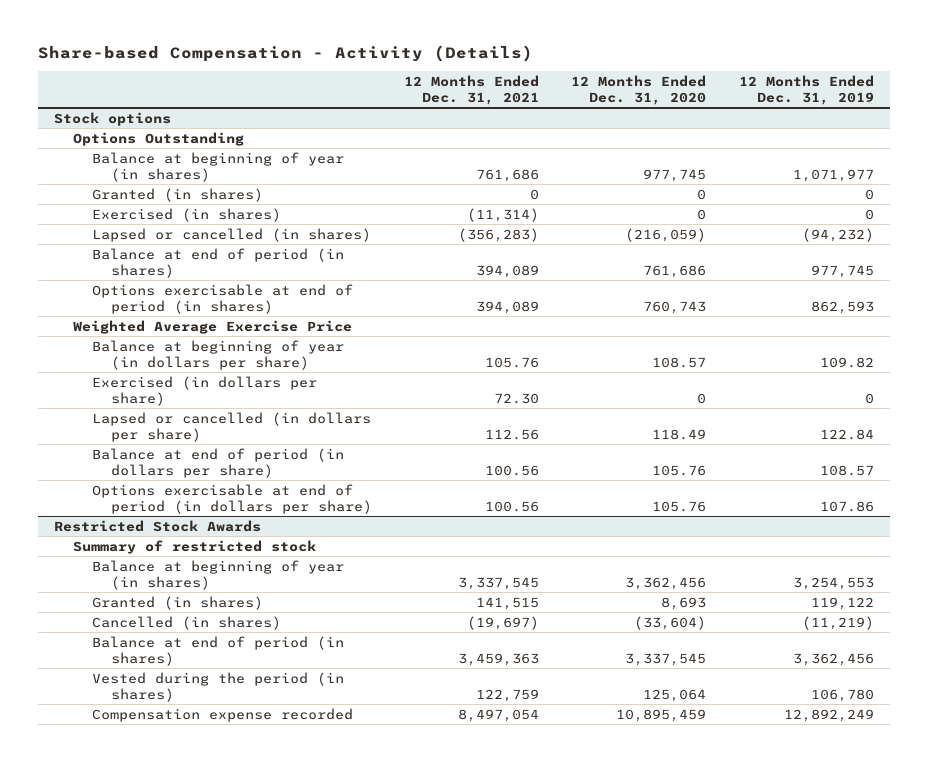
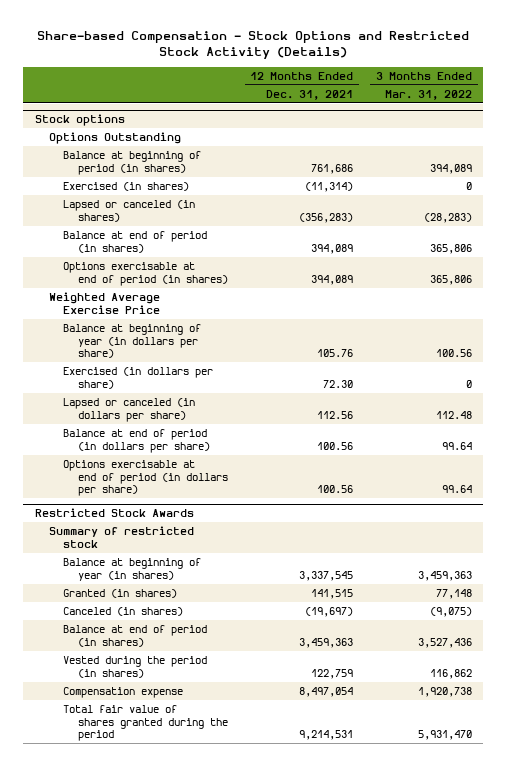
- Share-based Compensation - Activity (Details)
+ Share-based Compensation - Stock Options and Restricted Stock Activity (Details)
- | 12 Months Ended Dec. 31, 2021 | 12 Months Ended Dec. 31, 2020 | 12 Months Ended Dec. 31, 2019
+ | 12 Months Ended Dec. 31, 2021 | 3 Months Ended Mar. 31, 2022
@ Stock options
- Balance at beginning of year (in shares) | 761,686 | 977,745 | 1,071,977
- Granted (in shares) | 0 | 0 | 0
+ Balance at beginning of period (in shares) | 761,686 | 394,089
- Lapsed or cancelled (in shares) | (356,283) | (216,059) | (94,232)
+ Lapsed or canceled (in shares) | (356,283) | (28,283)
- Lapsed or cancelled (in dollars per share) | 112.56 | 118.49 | 122.84
+ Lapsed or canceled (in dollars per share) | 112.56 | 112.48
@ Restricted Stock Awards
- Cancelled (in shares) | (19,697) | (33,604) | (11,219)
+ Canceled (in shares) | (19,697) | (9,075)
- Compensation expense recorded | 8,497,054 | 10,895,459 | 12,892,249
+ Compensation expense | 8,497,054 | 1,920,738
+ Total fair value of shares granted during the period | 9,214,531 | 5,931,470

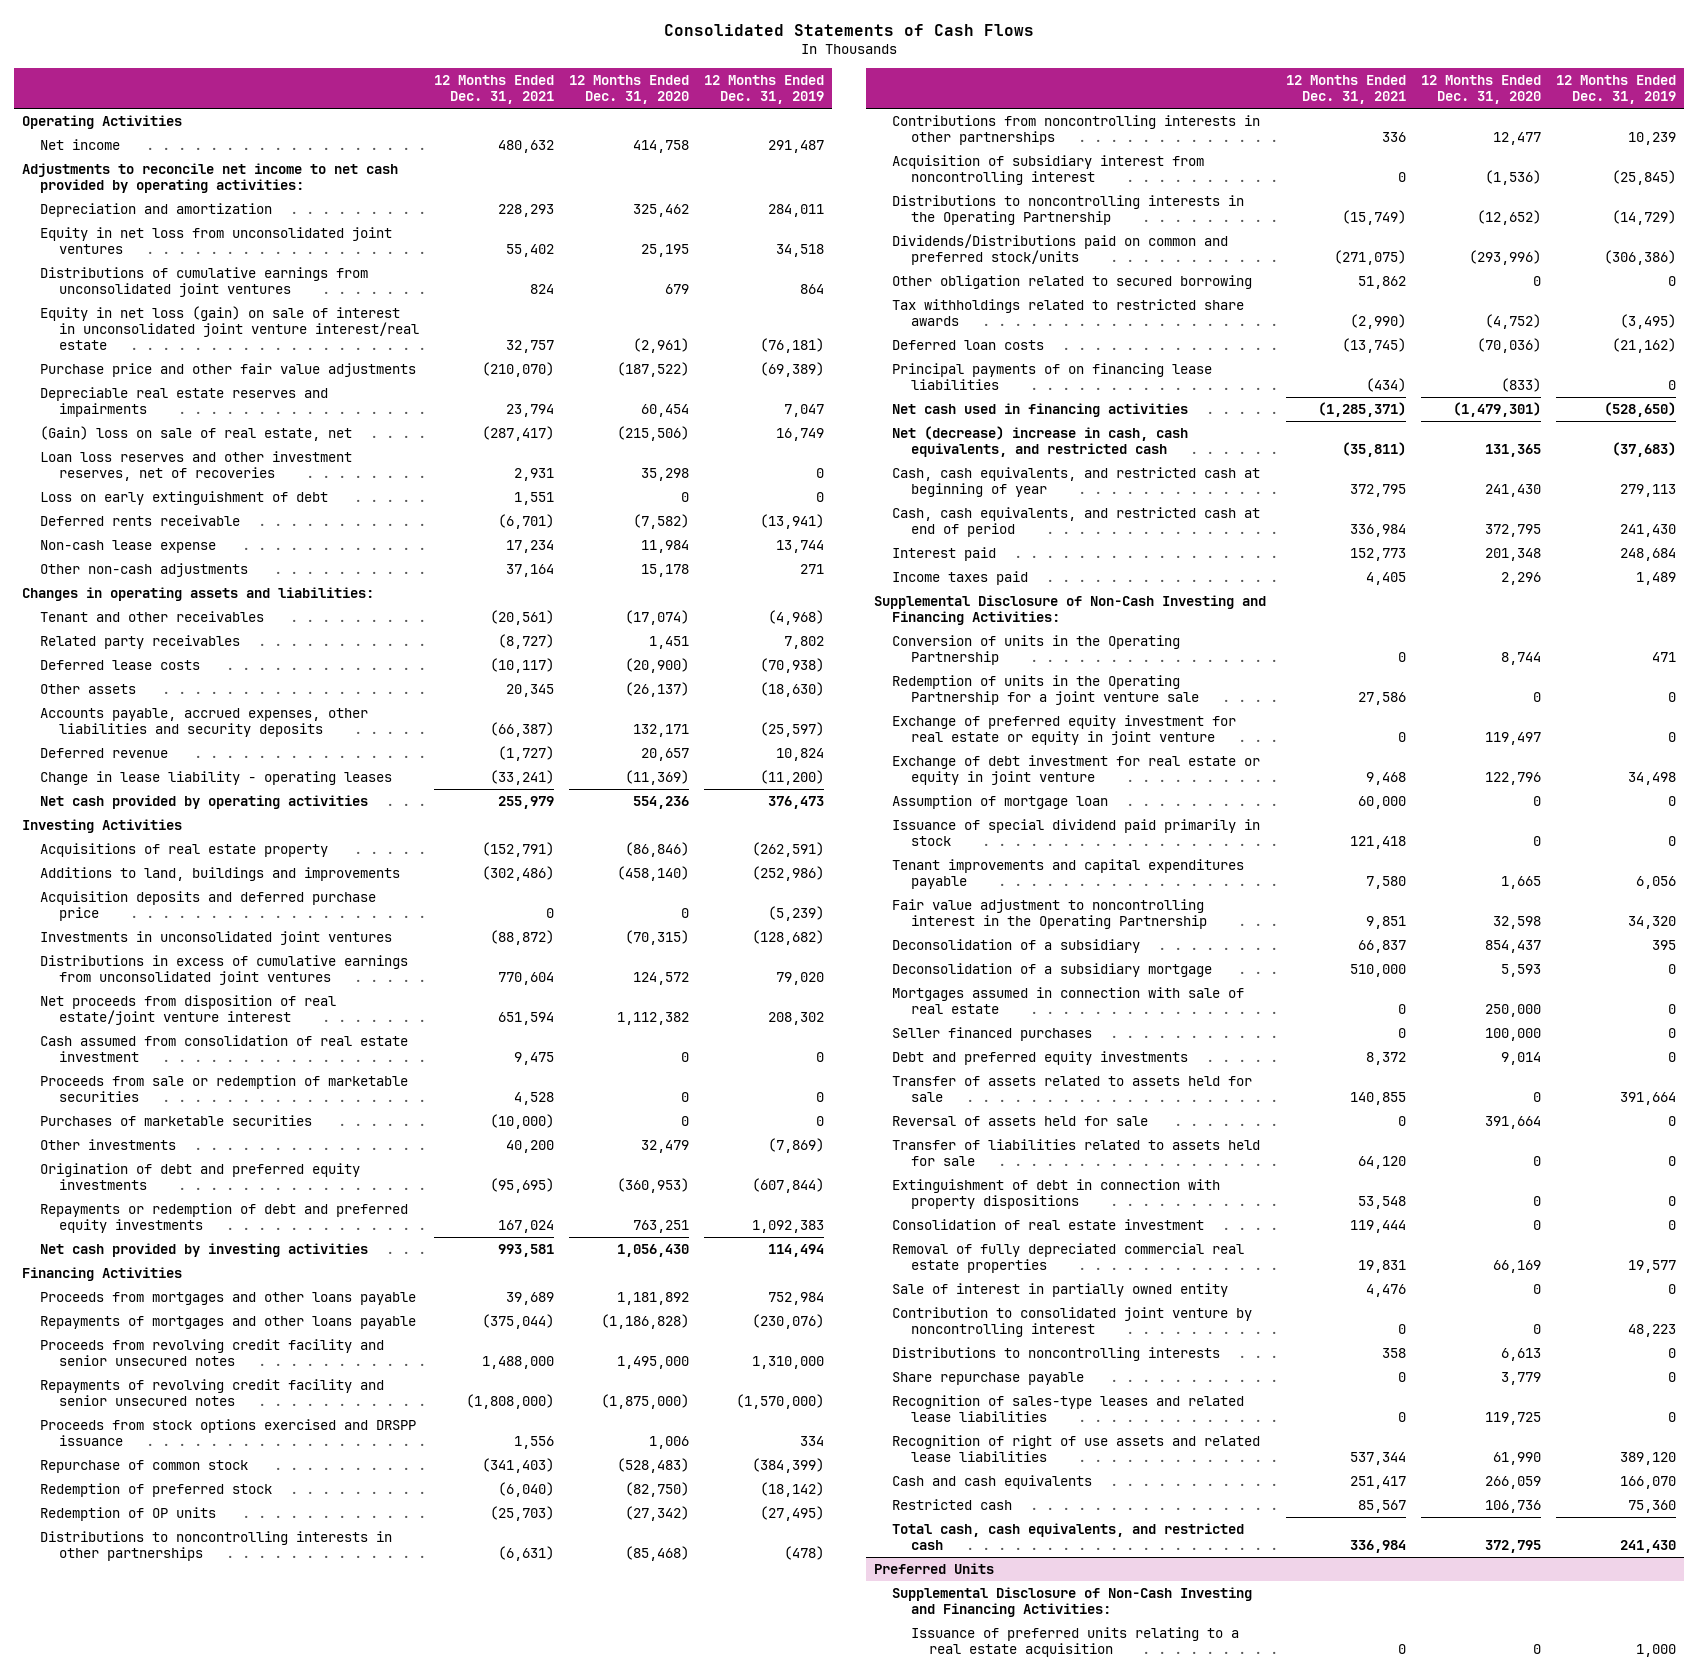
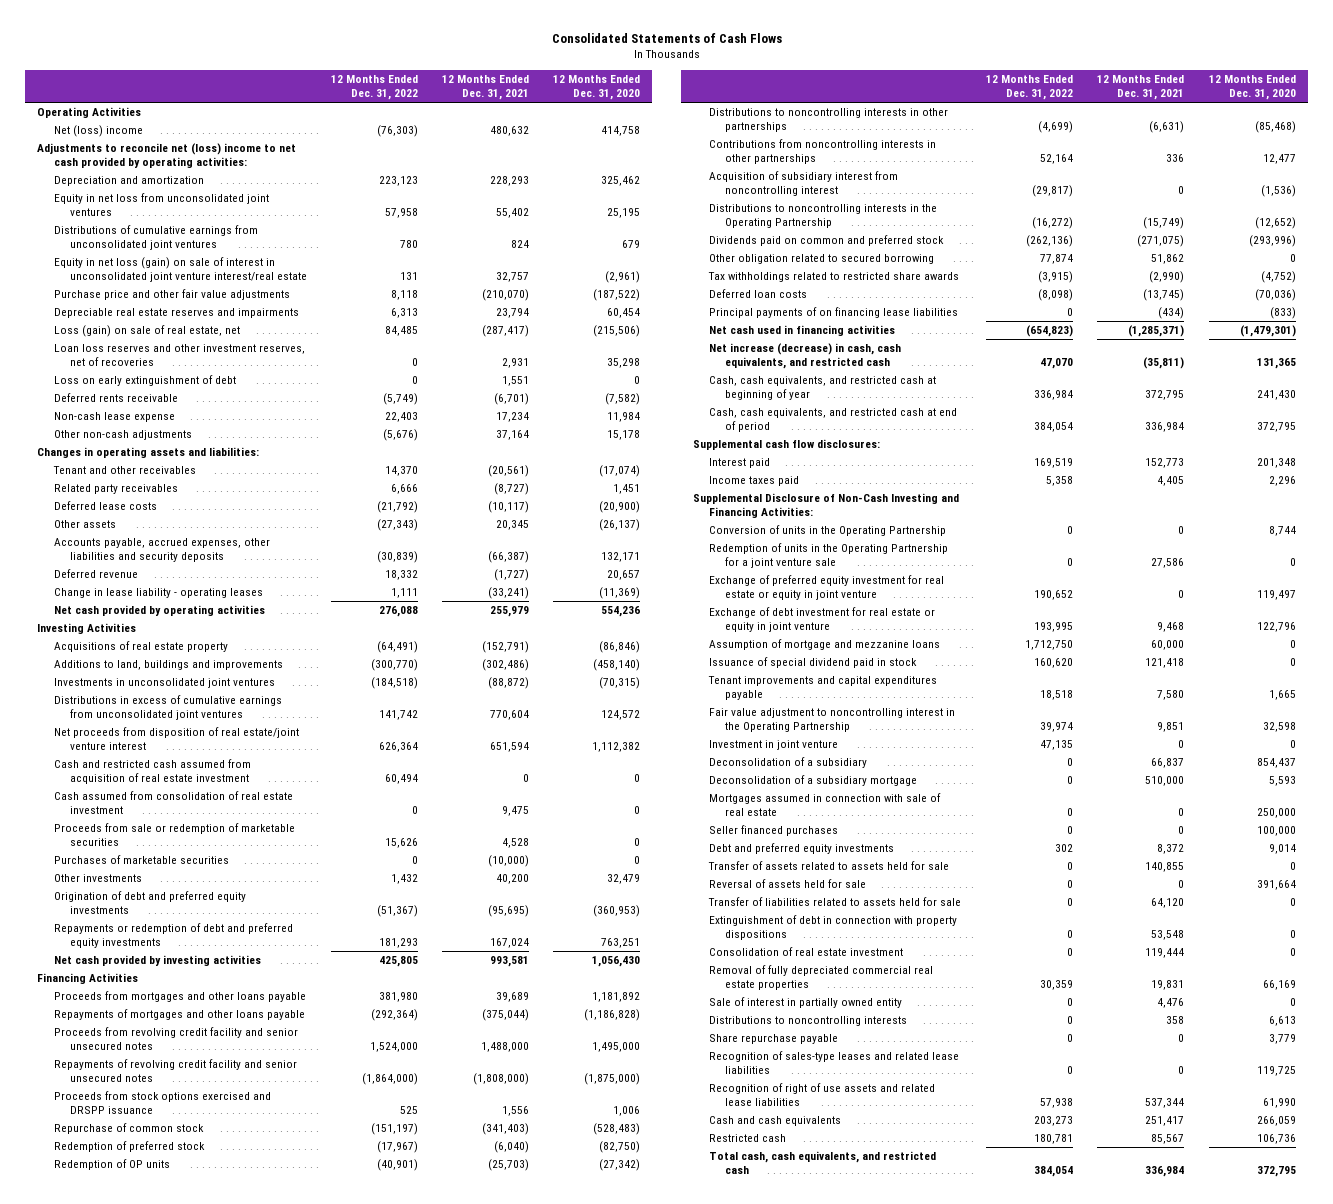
- | 12 Months Ended Dec. 31, 2021 | 12 Months Ended Dec. 31, 2020 | 12 Months Ended Dec. 31, 2019
+ | 12 Months Ended Dec. 31, 2022 | 12 Months Ended Dec. 31, 2021 | 12 Months Ended Dec. 31, 2020
- Net income | 480,632 | 414,758 | 291,487
- Adjustments to reconcile net income to net cash provided by operating activities:
+ Net (loss) income | (76,303) | 480,632 | 414,758
+ Adjustments to reconcile net (loss) income to net cash provided by operating activities:
- (Gain) loss on sale of real estate, net | (287,417) | (215,506) | 16,749
+ Loss (gain) on sale of real estate, net | 84,485 | (287,417) | (215,506)
- Acquisition deposits and deferred purchase price | 0 | 0 | (5,239)
+ Cash and restricted cash assumed from acquisition of real estate investment | 60,494 | 0 | 0
- Dividends/Distributions paid on common and preferred stock/units | (271,075) | (293,996) | (306,386)
+ Dividends paid on common and preferred stock | (262,136) | (271,075) | (293,996)
- Net (decrease) increase in cash, cash equivalents, and restricted cash | (35,811) | 131,365 | (37,683)
+ Net increase (decrease) in cash, cash equivalents, and restricted cash | 47,070 | (35,811) | 131,365
+ Supplemental cash flow disclosures:
- Assumption of mortgage loan | 60,000 | 0 | 0
- Issuance of special dividend paid primarily in stock | 121,418 | 0 | 0
+ Assumption of mortgage and mezzanine loans | 1,712,750 | 60,000 | 0
+ Issuance of special dividend paid in stock | 160,620 | 121,418 | 0
+ Investment in joint venture | 47,135 | 0 | 0
- Contribution to consolidated joint venture by noncontrolling interest | 0 | 0 | 48,223
- Preferred Units
- Supplemental Disclosure of Non-Cash Investing and Financing Activities:
- Issuance of preferred units relating to a real estate acquisition | 0 | 0 | 1,000

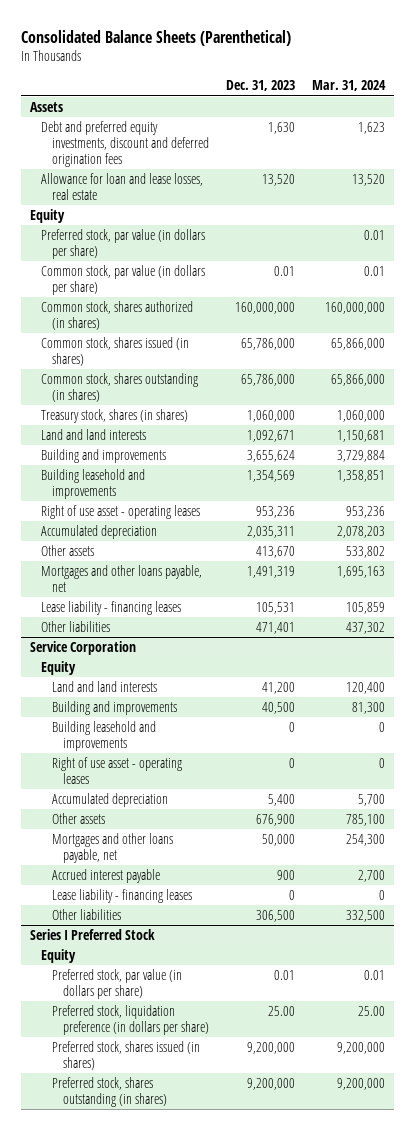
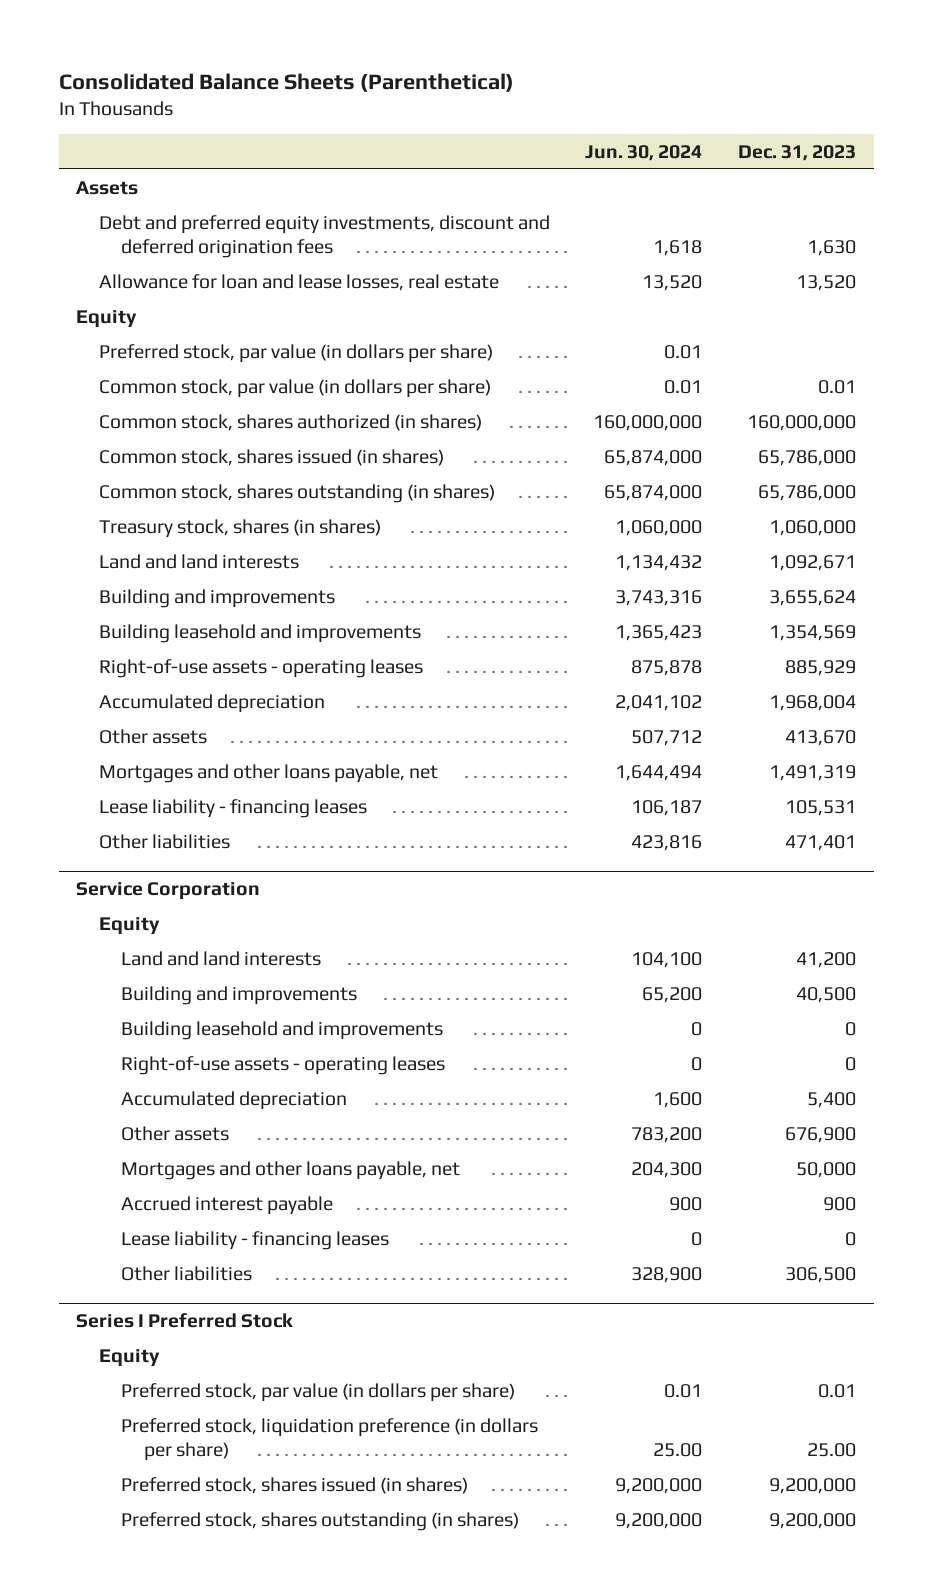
- | Dec. 31, 2023 | Mar. 31, 2024
+ | Jun. 30, 2024 | Dec. 31, 2023
- Right of use asset - operating leases | 953,236 | 953,236
- Accumulated depreciation | 2,035,311 | 2,078,203
+ Right-of-use assets - operating leases | 875,878 | 885,929
+ Accumulated depreciation | 2,041,102 | 1,968,004
@ Service Corporation
- Right of use asset - operating leases | 0 | 0
+ Right-of-use assets - operating leases | 0 | 0

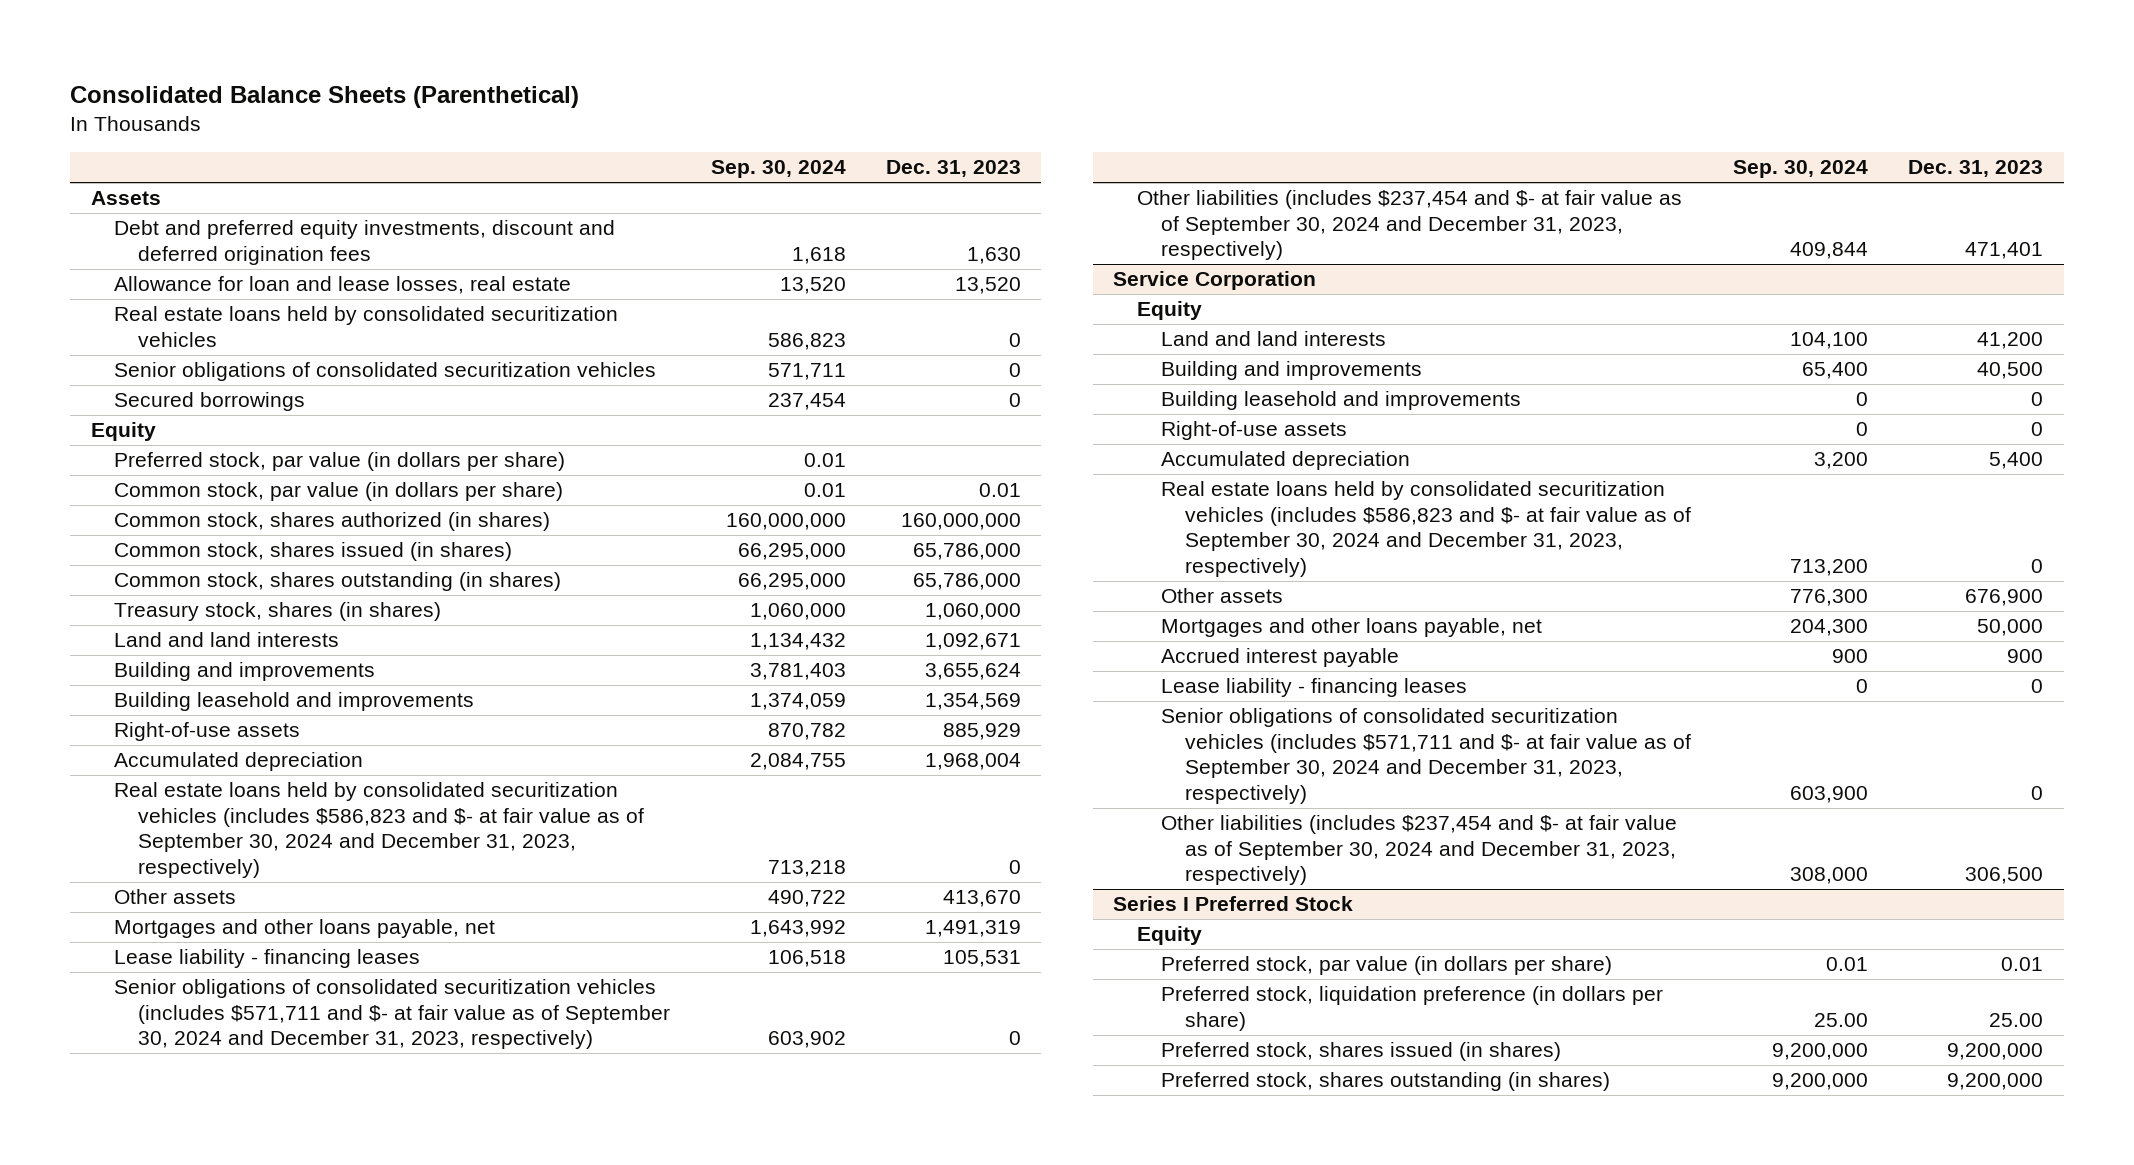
- | Jun. 30, 2024 | Dec. 31, 2023
+ | Sep. 30, 2024 | Dec. 31, 2023
+ Real estate loans held by consolidated securitization vehicles | 586,823 | 0
+ Senior obligations of consolidated securitization vehicles | 571,711 | 0
+ Secured borrowings | 237,454 | 0
- Right-of-use assets - operating leases | 875,878 | 885,929
+ Right-of-use assets | 870,782 | 885,929
+ Real estate loans held by consolidated securitization vehicles (includes $586,823 and $- at fair value as of September 30, 2024 and December 31, 2023, respectively) | 713,218 | 0
- Other liabilities | 423,816 | 471,401
+ Senior obligations of consolidated securitization vehicles (includes $571,711 and $- at fair value as of September 30, 2024 and December 31, 2023, respectively) | 603,902 | 0
+ Other liabilities (includes $237,454 and $- at fair value as of September 30, 2024 and December 31, 2023, respectively) | 409,844 | 471,401
@ Service Corporation
- Right-of-use assets - operating leases | 0 | 0
+ Right-of-use assets | 0 | 0
+ Real estate loans held by consolidated securitization vehicles (includes $586,823 and $- at fair value as of September 30, 2024 and December 31, 2023, respectively) | 713,200 | 0
- Other liabilities | 328,900 | 306,500
+ Senior obligations of consolidated securitization vehicles (includes $571,711 and $- at fair value as of September 30, 2024 and December 31, 2023, respectively) | 603,900 | 0
+ Other liabilities (includes $237,454 and $- at fair value as of September 30, 2024 and December 31, 2023, respectively) | 308,000 | 306,500

